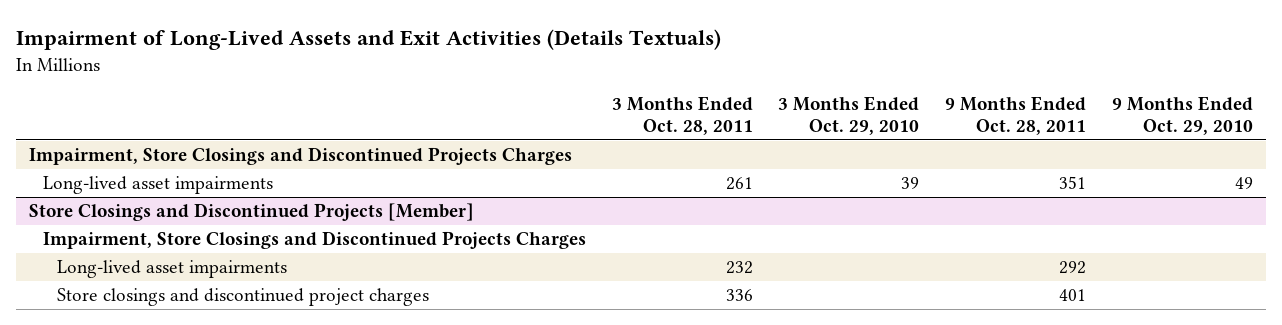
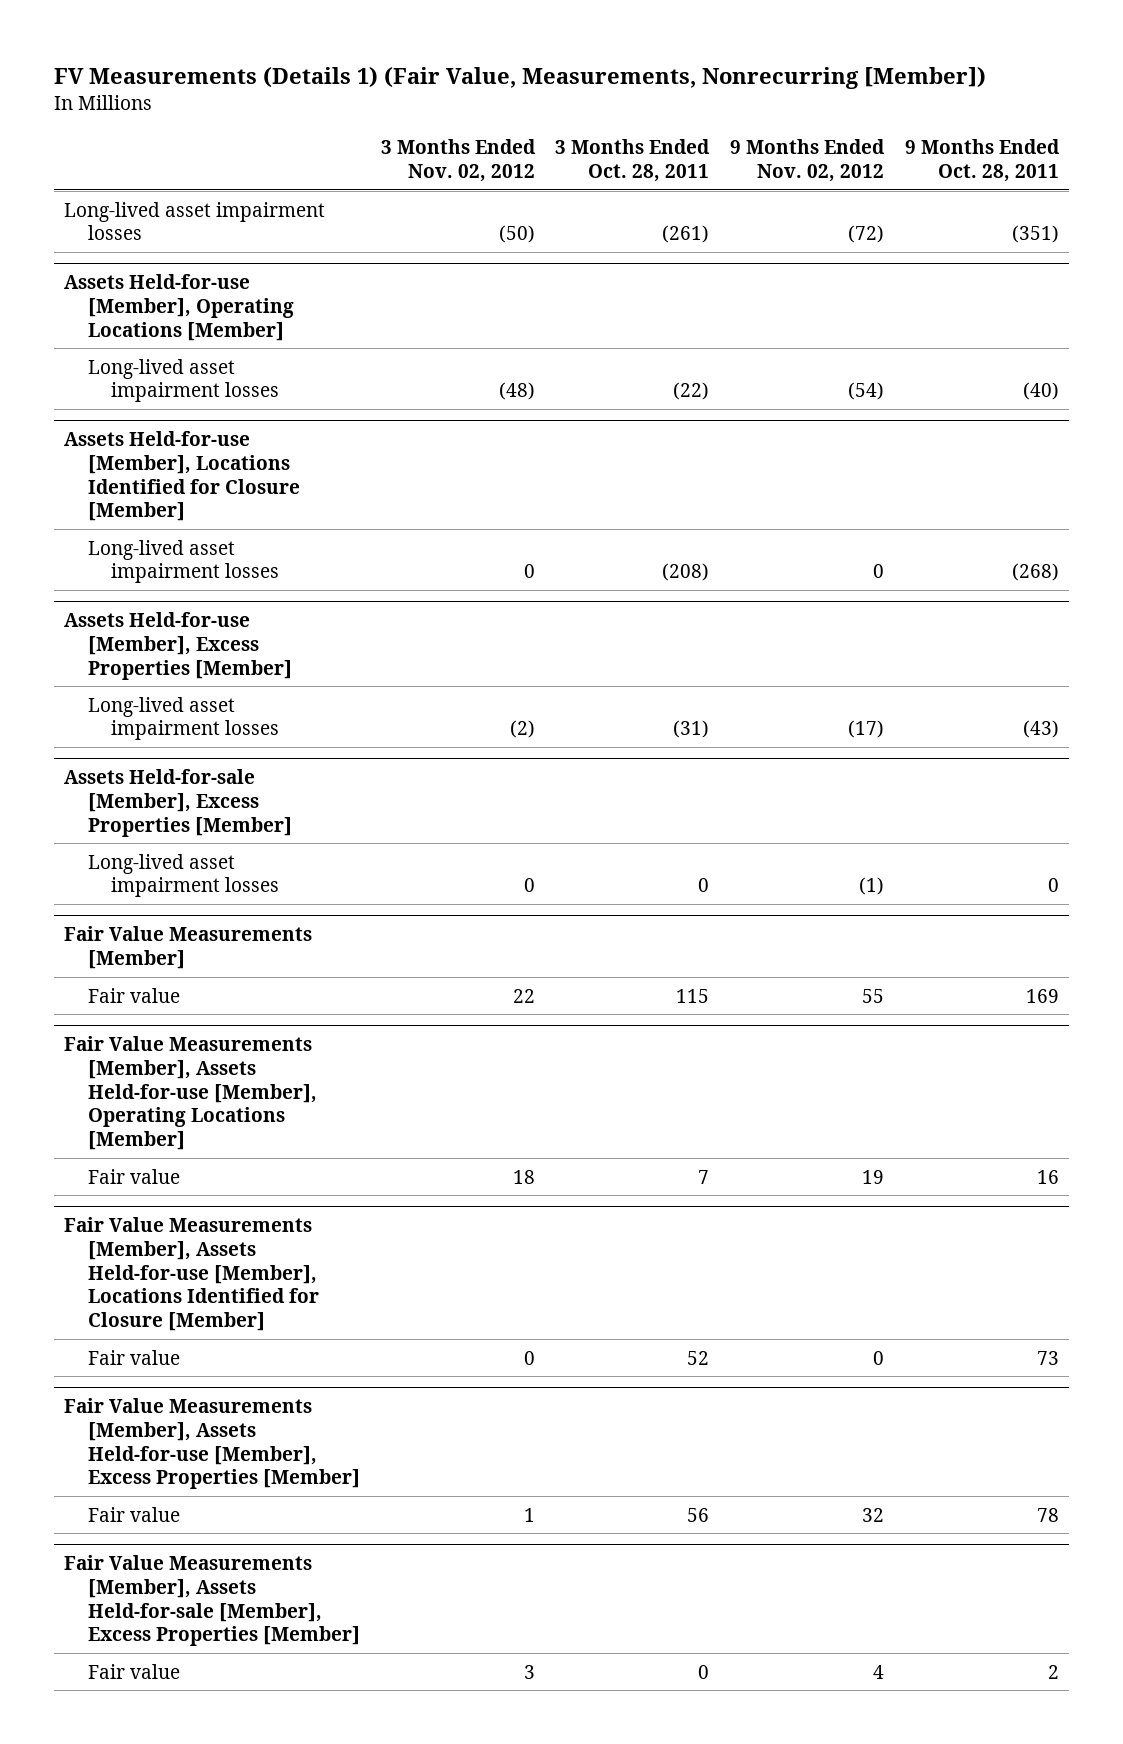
- Impairment of Long-Lived Assets and Exit Activities (Details Textuals)
+ FV Measurements (Details 1) (Fair Value, Measurements, Nonrecurring [Member])
- | 3 Months Ended Oct. 28, 2011 | 3 Months Ended Oct. 29, 2010 | 9 Months Ended Oct. 28, 2011 | 9 Months Ended Oct. 29, 2010
+ | 3 Months Ended Nov. 02, 2012 | 3 Months Ended Oct. 28, 2011 | 9 Months Ended Nov. 02, 2012 | 9 Months Ended Oct. 28, 2011
- Impairment, Store Closings and Discontinued Projects Charges
- Long-lived asset impairments | 261 | 39 | 351 | 49
- Store Closings and Discontinued Projects [Member]
- Impairment, Store Closings and Discontinued Projects Charges
- Long-lived asset impairments | 232 | | 292 |
- Store closings and discontinued project charges | 336 | | 401 |
+ Long-lived asset impairment losses | (50) | (261) | (72) | (351)
+ Assets Held-for-use [Member], Operating Locations [Member]
+ Long-lived asset impairment losses | (48) | (22) | (54) | (40)
+ Assets Held-for-use [Member], Locations Identified for Closure [Member]
+ Long-lived asset impairment losses | 0 | (208) | 0 | (268)
+ Assets Held-for-use [Member], Excess Properties [Member]
+ Long-lived asset impairment losses | (2) | (31) | (17) | (43)
+ Assets Held-for-sale [Member], Excess Properties [Member]
+ Long-lived asset impairment losses | 0 | 0 | (1) | 0
+ Fair Value Measurements [Member]
+ Fair value | 22 | 115 | 55 | 169
+ Fair Value Measurements [Member], Assets Held-for-use [Member], Operating Locations [Member]
+ Fair value | 18 | 7 | 19 | 16
+ Fair Value Measurements [Member], Assets Held-for-use [Member], Locations Identified for Closure [Member]
+ Fair value | 0 | 52 | 0 | 73
+ Fair Value Measurements [Member], Assets Held-for-use [Member], Excess Properties [Member]
+ Fair value | 1 | 56 | 32 | 78
+ Fair Value Measurements [Member], Assets Held-for-sale [Member], Excess Properties [Member]
+ Fair value | 3 | 0 | 4 | 2

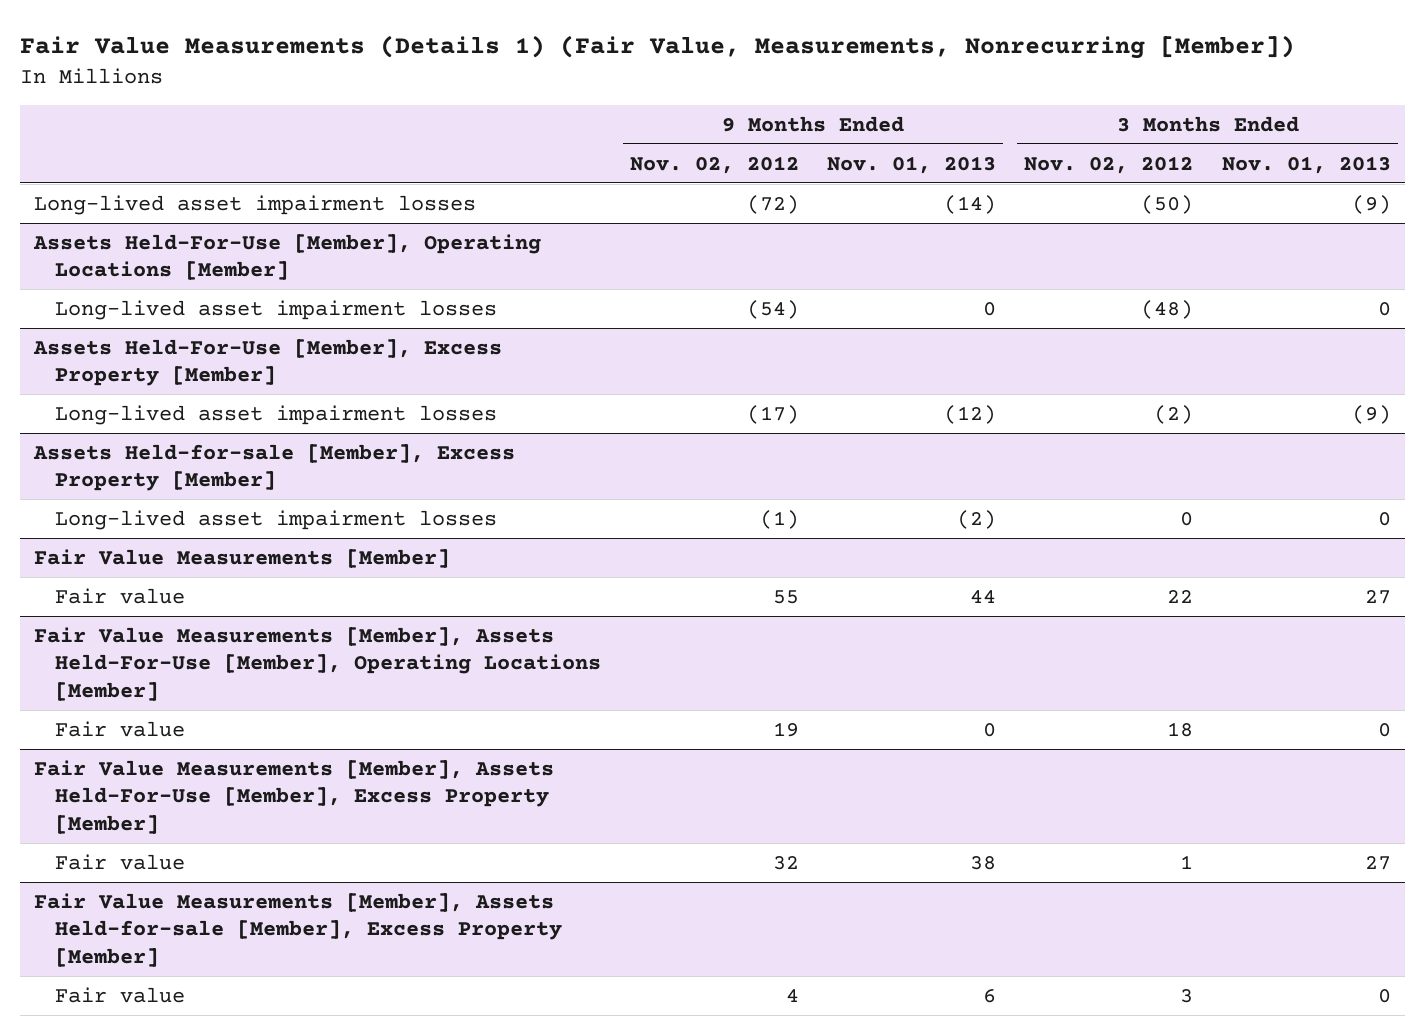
- FV Measurements (Details 1) (Fair Value, Measurements, Nonrecurring [Member])
+ Fair Value Measurements (Details 1) (Fair Value, Measurements, Nonrecurring [Member])
- | 3 Months Ended Nov. 02, 2012 | 3 Months Ended Oct. 28, 2011 | 9 Months Ended Nov. 02, 2012 | 9 Months Ended Oct. 28, 2011
+ | 9 Months Ended Nov. 02, 2012 | 9 Months Ended Nov. 01, 2013 | 3 Months Ended Nov. 02, 2012 | 3 Months Ended Nov. 01, 2013
- Assets Held-for-use [Member], Operating Locations [Member]
+ Assets Held-For-Use [Member], Operating Locations [Member]
- Assets Held-for-use [Member], Locations Identified for Closure [Member]
- Long-lived asset impairment losses | 0 | (208) | 0 | (268)
- Assets Held-for-use [Member], Excess Properties [Member]
+ Assets Held-For-Use [Member], Excess Property [Member]
- Assets Held-for-sale [Member], Excess Properties [Member]
+ Assets Held-for-sale [Member], Excess Property [Member]
- Fair Value Measurements [Member], Assets Held-for-use [Member], Operating Locations [Member]
+ Fair Value Measurements [Member], Assets Held-For-Use [Member], Operating Locations [Member]
- Fair Value Measurements [Member], Assets Held-for-use [Member], Locations Identified for Closure [Member]
- Fair value | 0 | 52 | 0 | 73
- Fair Value Measurements [Member], Assets Held-for-use [Member], Excess Properties [Member]
+ Fair Value Measurements [Member], Assets Held-For-Use [Member], Excess Property [Member]
- Fair Value Measurements [Member], Assets Held-for-sale [Member], Excess Properties [Member]
+ Fair Value Measurements [Member], Assets Held-for-sale [Member], Excess Property [Member]

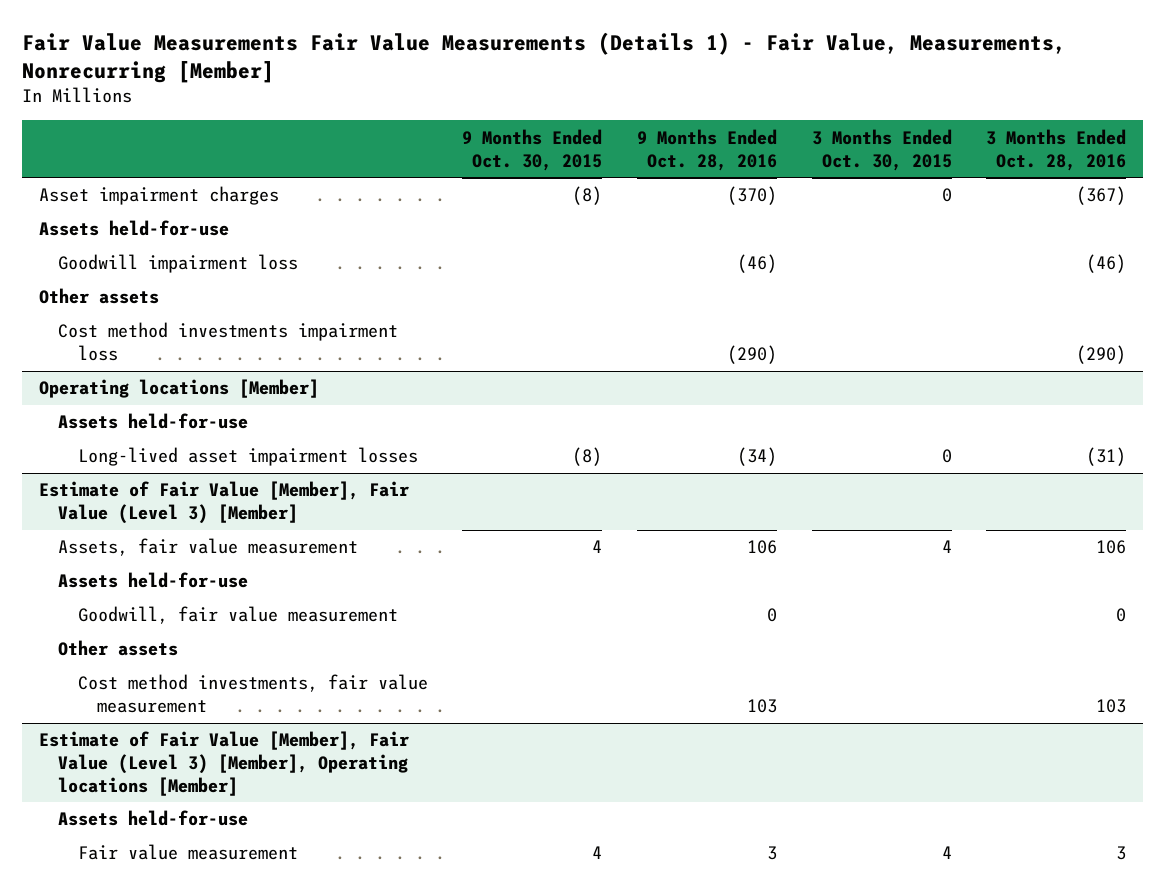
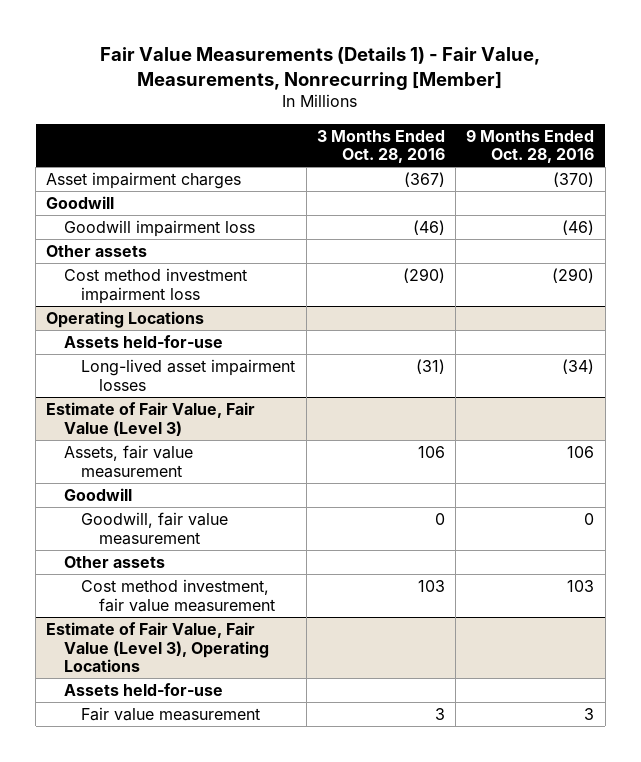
- Fair Value Measurements Fair Value Measurements (Details 1) - Fair Value, Measurements, Nonrecurring [Member]
+ Fair Value Measurements (Details 1) - Fair Value, Measurements, Nonrecurring [Member]
- | 9 Months Ended Oct. 30, 2015 | 9 Months Ended Oct. 28, 2016 | 3 Months Ended Oct. 30, 2015 | 3 Months Ended Oct. 28, 2016
+ | 3 Months Ended Oct. 28, 2016 | 9 Months Ended Oct. 28, 2016
- Assets held-for-use
+ Goodwill
- Cost method investments impairment loss | | (290) | | (290)
- Operating locations [Member]
+ Cost method investment impairment loss | (290) | (290)
+ Operating Locations
- Estimate of Fair Value [Member], Fair Value (Level 3) [Member]
+ Estimate of Fair Value, Fair Value (Level 3)
- Assets held-for-use
+ Goodwill
- Cost method investments, fair value measurement | | 103 | | 103
- Estimate of Fair Value [Member], Fair Value (Level 3) [Member], Operating locations [Member]
+ Cost method investment, fair value measurement | 103 | 103
+ Estimate of Fair Value, Fair Value (Level 3), Operating Locations

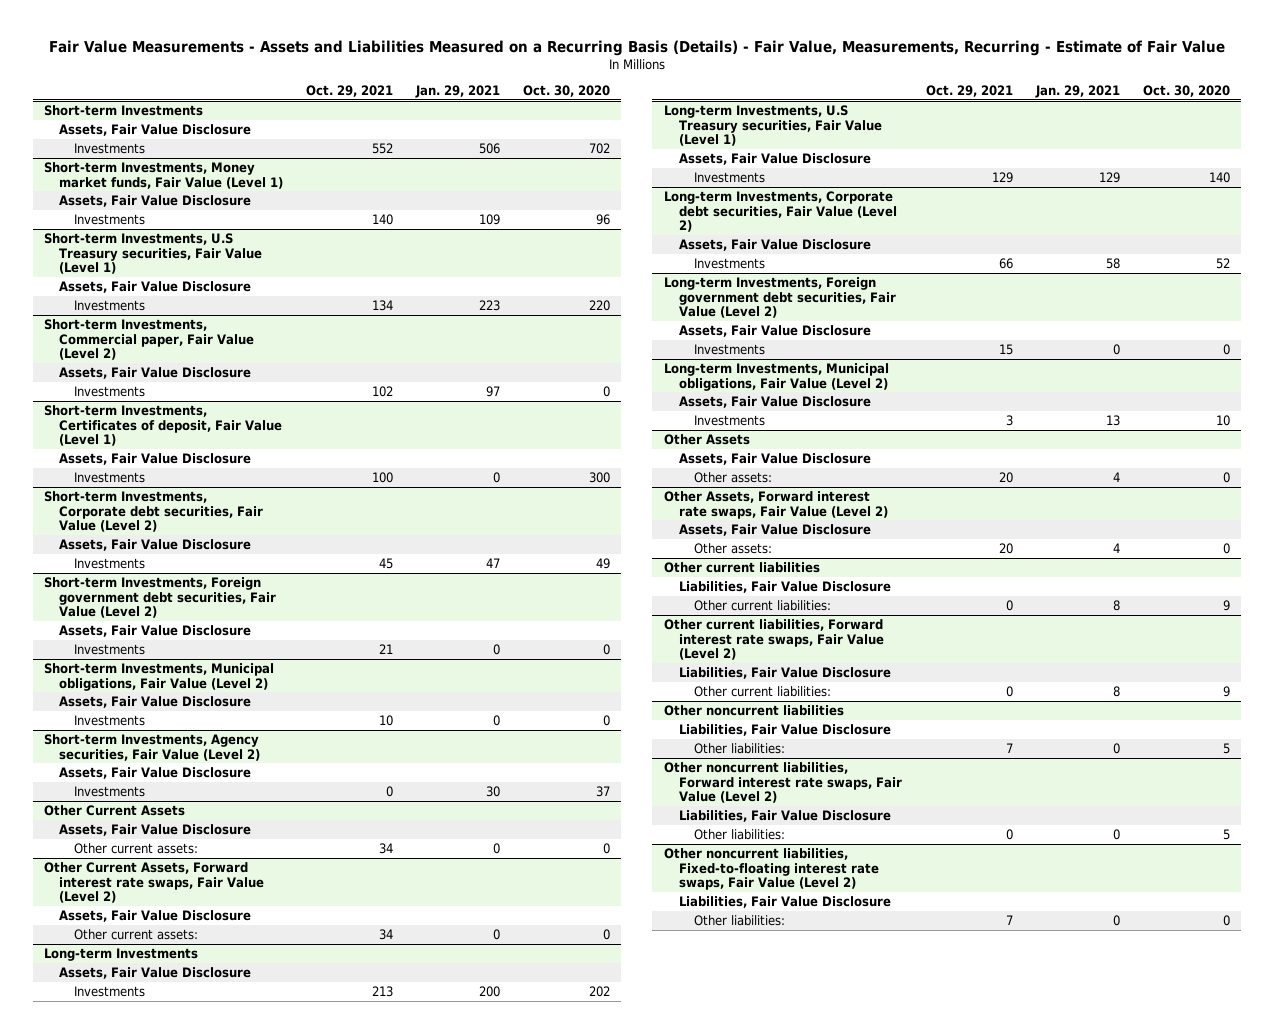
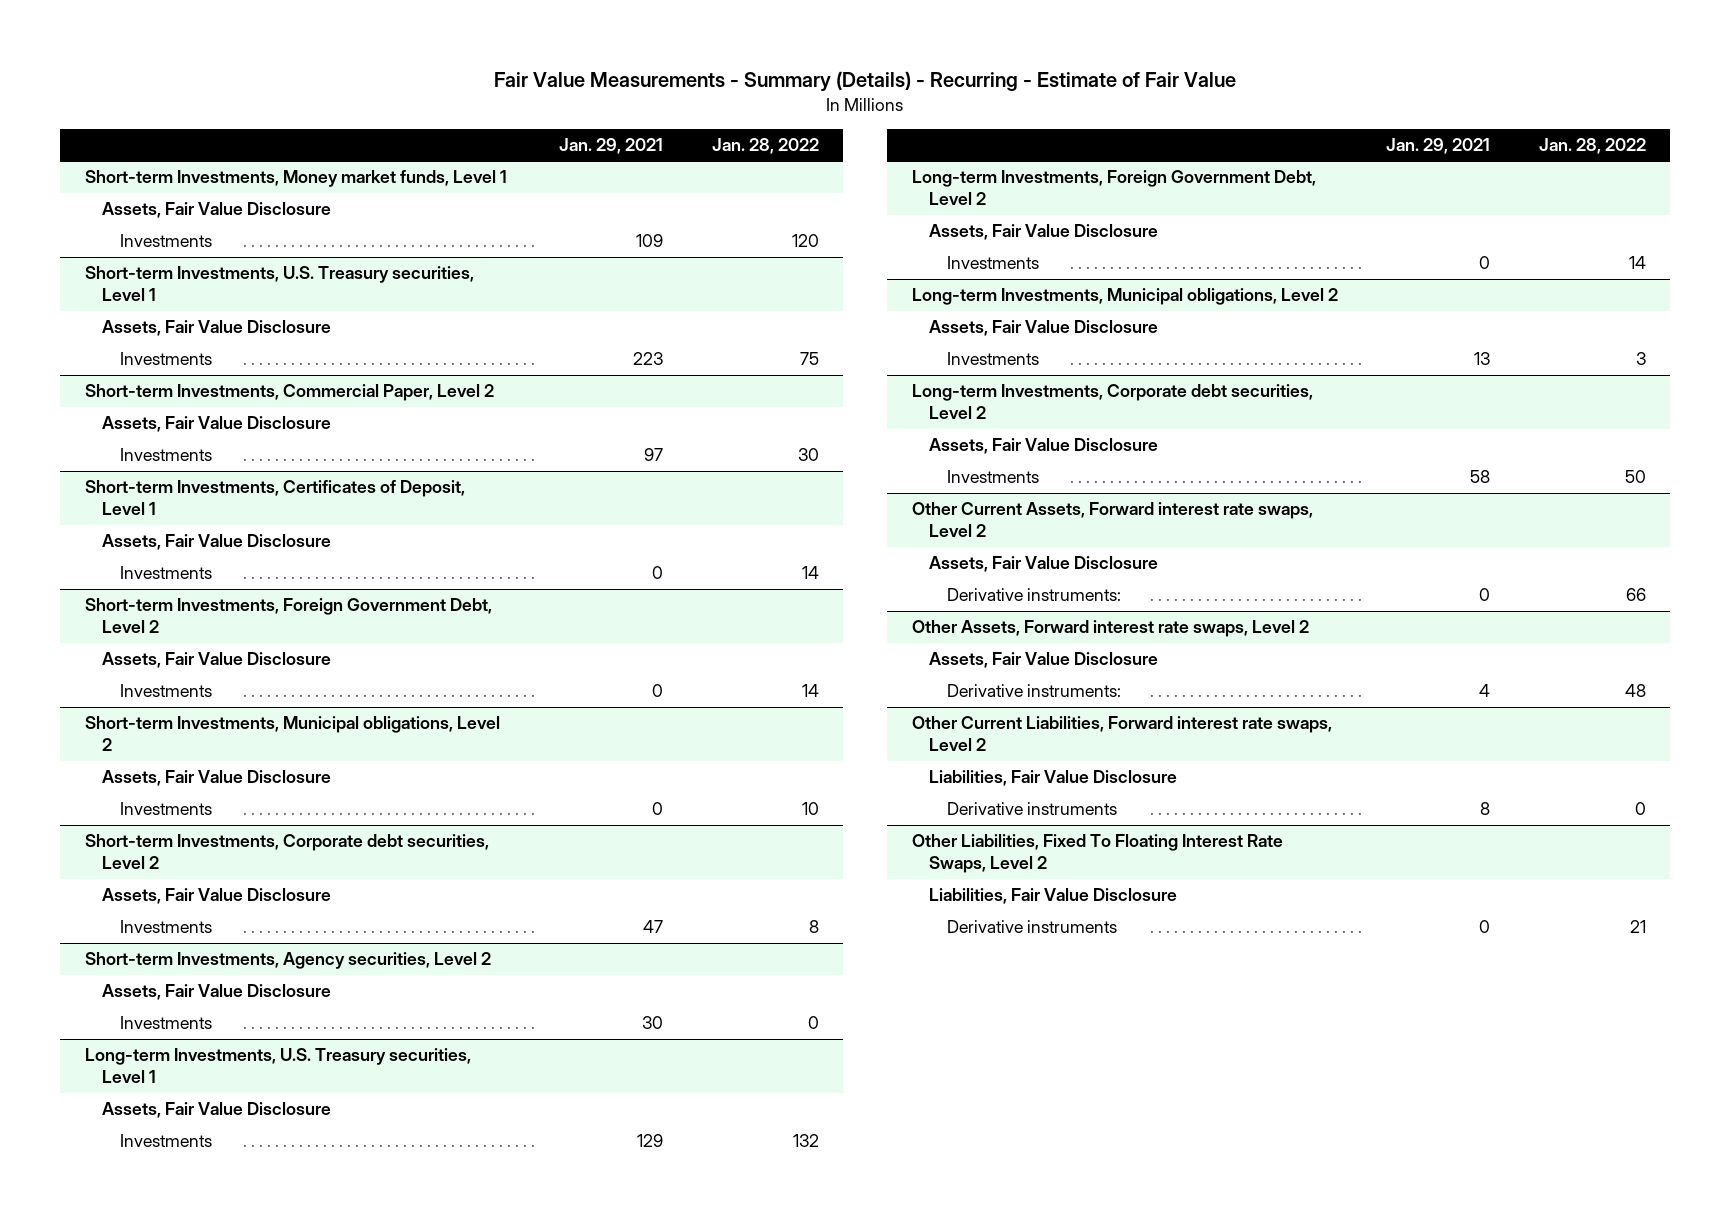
- Fair Value Measurements - Assets and Liabilities Measured on a Recurring Basis (Details) - Fair Value, Measurements, Recurring - Estimate of Fair Value
+ Fair Value Measurements - Summary (Details) - Recurring - Estimate of Fair Value
- | Oct. 29, 2021 | Jan. 29, 2021 | Oct. 30, 2020
+ | Jan. 29, 2021 | Jan. 28, 2022
- Short-term Investments
- Assets, Fair Value Disclosure
- Investments | 552 | 506 | 702
- Short-term Investments, Money market funds, Fair Value (Level 1)
+ Short-term Investments, Money market funds, Level 1
- Short-term Investments, U.S Treasury securities, Fair Value (Level 1)
+ Short-term Investments, U.S. Treasury securities, Level 1
- Short-term Investments, Commercial paper, Fair Value (Level 2)
+ Short-term Investments, Commercial Paper, Level 2
- Short-term Investments, Certificates of deposit, Fair Value (Level 1)
+ Short-term Investments, Certificates of Deposit, Level 1
- Short-term Investments, Corporate debt securities, Fair Value (Level 2)
- Assets, Fair Value Disclosure
- Investments | 45 | 47 | 49
- Short-term Investments, Foreign government debt securities, Fair Value (Level 2)
+ Short-term Investments, Foreign Government Debt, Level 2
- Short-term Investments, Municipal obligations, Fair Value (Level 2)
+ Short-term Investments, Municipal obligations, Level 2
- Short-term Investments, Agency securities, Fair Value (Level 2)
- Assets, Fair Value Disclosure
- Investments | 0 | 30 | 37
- Other Current Assets
- Assets, Fair Value Disclosure
- Other current assets: | 34 | 0 | 0
- Other Current Assets, Forward interest rate swaps, Fair Value (Level 2)
+ Short-term Investments, Corporate debt securities, Level 2
- Other current assets: | 34 | 0 | 0
- Long-term Investments
+ Investments | 47 | 8
+ Short-term Investments, Agency securities, Level 2
- Investments | 213 | 200 | 202
- Long-term Investments, U.S Treasury securities, Fair Value (Level 1)
+ Investments | 30 | 0
+ Long-term Investments, U.S. Treasury securities, Level 1
- Long-term Investments, Corporate debt securities, Fair Value (Level 2)
- Assets, Fair Value Disclosure
- Investments | 66 | 58 | 52
- Long-term Investments, Foreign government debt securities, Fair Value (Level 2)
+ Long-term Investments, Foreign Government Debt, Level 2
- Long-term Investments, Municipal obligations, Fair Value (Level 2)
+ Long-term Investments, Municipal obligations, Level 2
- Other Assets
+ Long-term Investments, Corporate debt securities, Level 2
- Other assets: | 20 | 4 | 0
- Other Assets, Forward interest rate swaps, Fair Value (Level 2)
+ Investments | 58 | 50
+ Other Current Assets, Forward interest rate swaps, Level 2
- Other assets: | 20 | 4 | 0
- Other current liabilities
- Liabilities, Fair Value Disclosure
- Other current liabilities: | 0 | 8 | 9
- Other current liabilities, Forward interest rate swaps, Fair Value (Level 2)
- Liabilities, Fair Value Disclosure
- Other current liabilities: | 0 | 8 | 9
- Other noncurrent liabilities
- Liabilities, Fair Value Disclosure
- Other liabilities: | 7 | 0 | 5
- Other noncurrent liabilities, Forward interest rate swaps, Fair Value (Level 2)
+ Derivative instruments: | 0 | 66
+ Other Assets, Forward interest rate swaps, Level 2
+ Assets, Fair Value Disclosure
+ Derivative instruments: | 4 | 48
+ Other Current Liabilities, Forward interest rate swaps, Level 2
- Other liabilities: | 0 | 0 | 5
- Other noncurrent liabilities, Fixed-to-floating interest rate swaps, Fair Value (Level 2)
+ Derivative instruments | 8 | 0
+ Other Liabilities, Fixed To Floating Interest Rate Swaps, Level 2
- Other liabilities: | 7 | 0 | 0
+ Derivative instruments | 0 | 21

